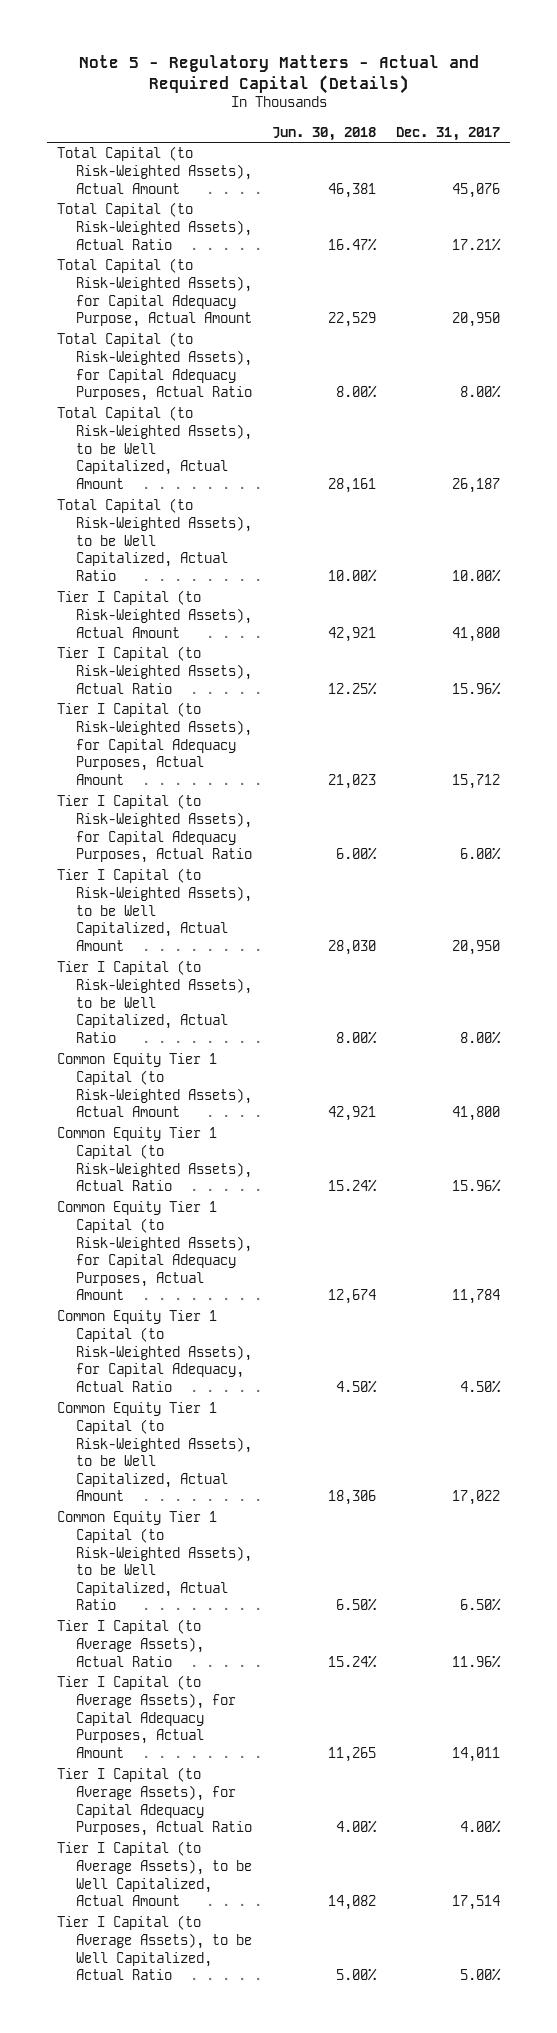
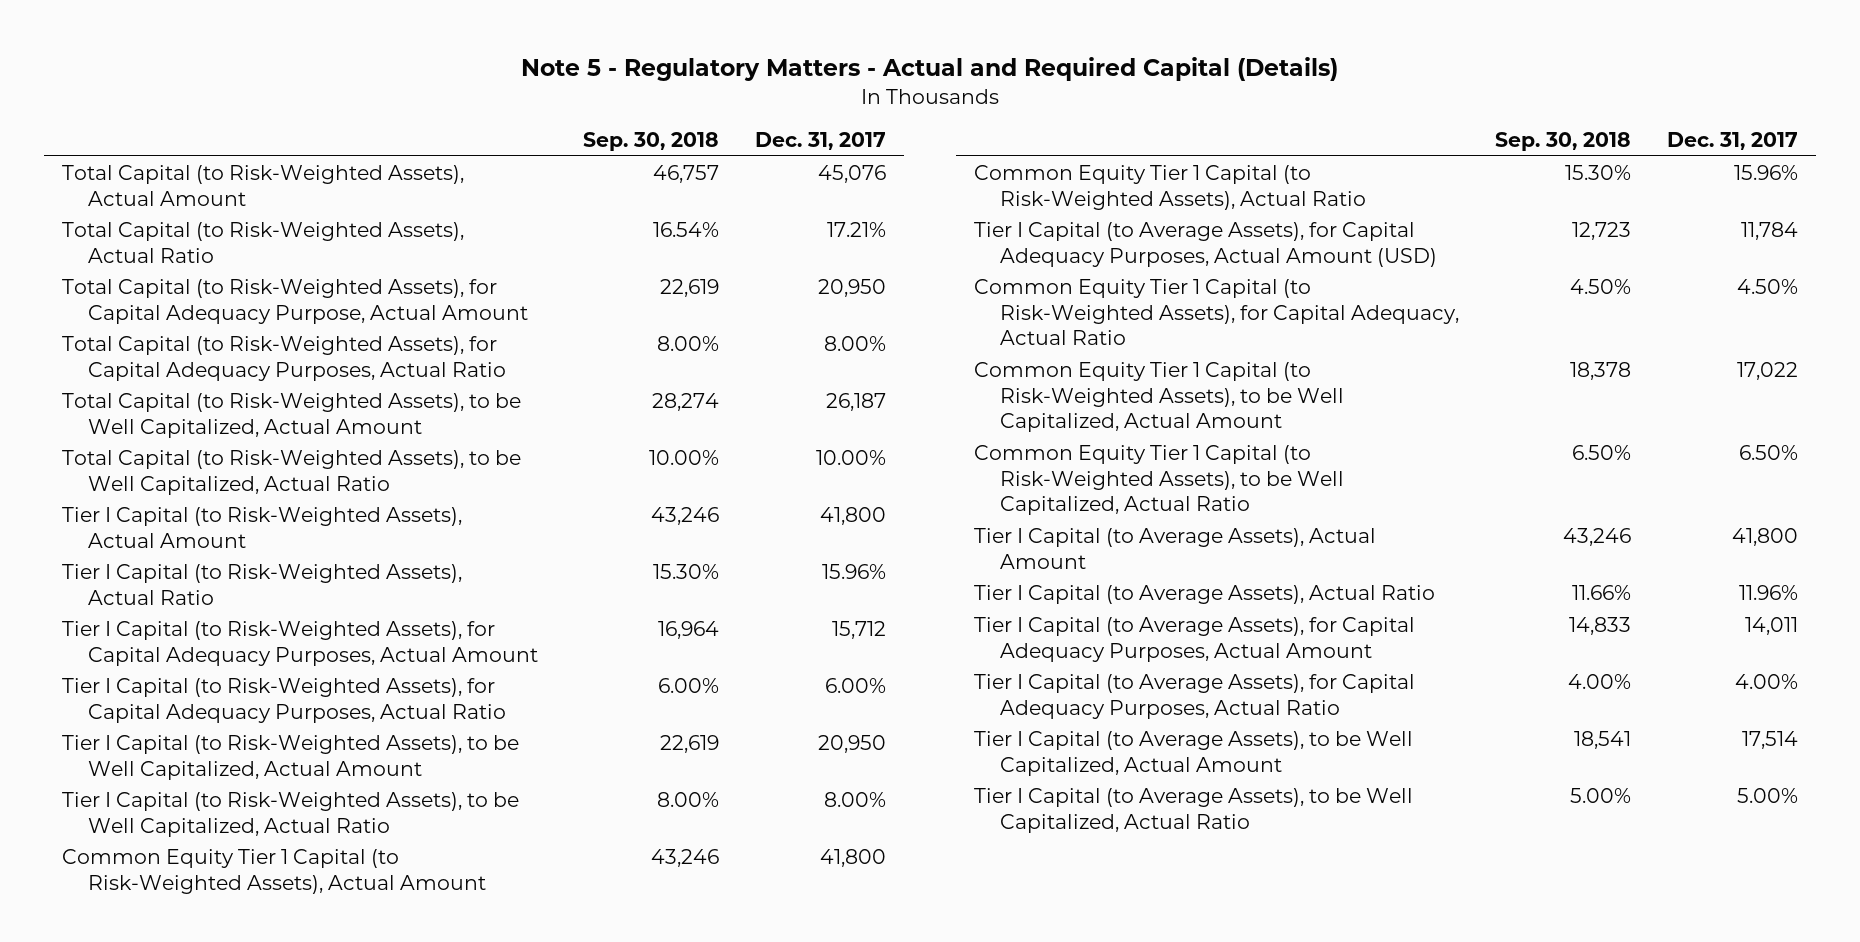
- | Jun. 30, 2018 | Dec. 31, 2017
+ | Sep. 30, 2018 | Dec. 31, 2017
- Common Equity Tier 1 Capital (to Risk-Weighted Assets), for Capital Adequacy Purposes, Actual Amount | 12,674 | 11,784
+ Tier I Capital (to Average Assets), for Capital Adequacy Purposes, Actual Amount (USD) | 12,723 | 11,784
+ Tier I Capital (to Average Assets), Actual Amount | 43,246 | 41,800

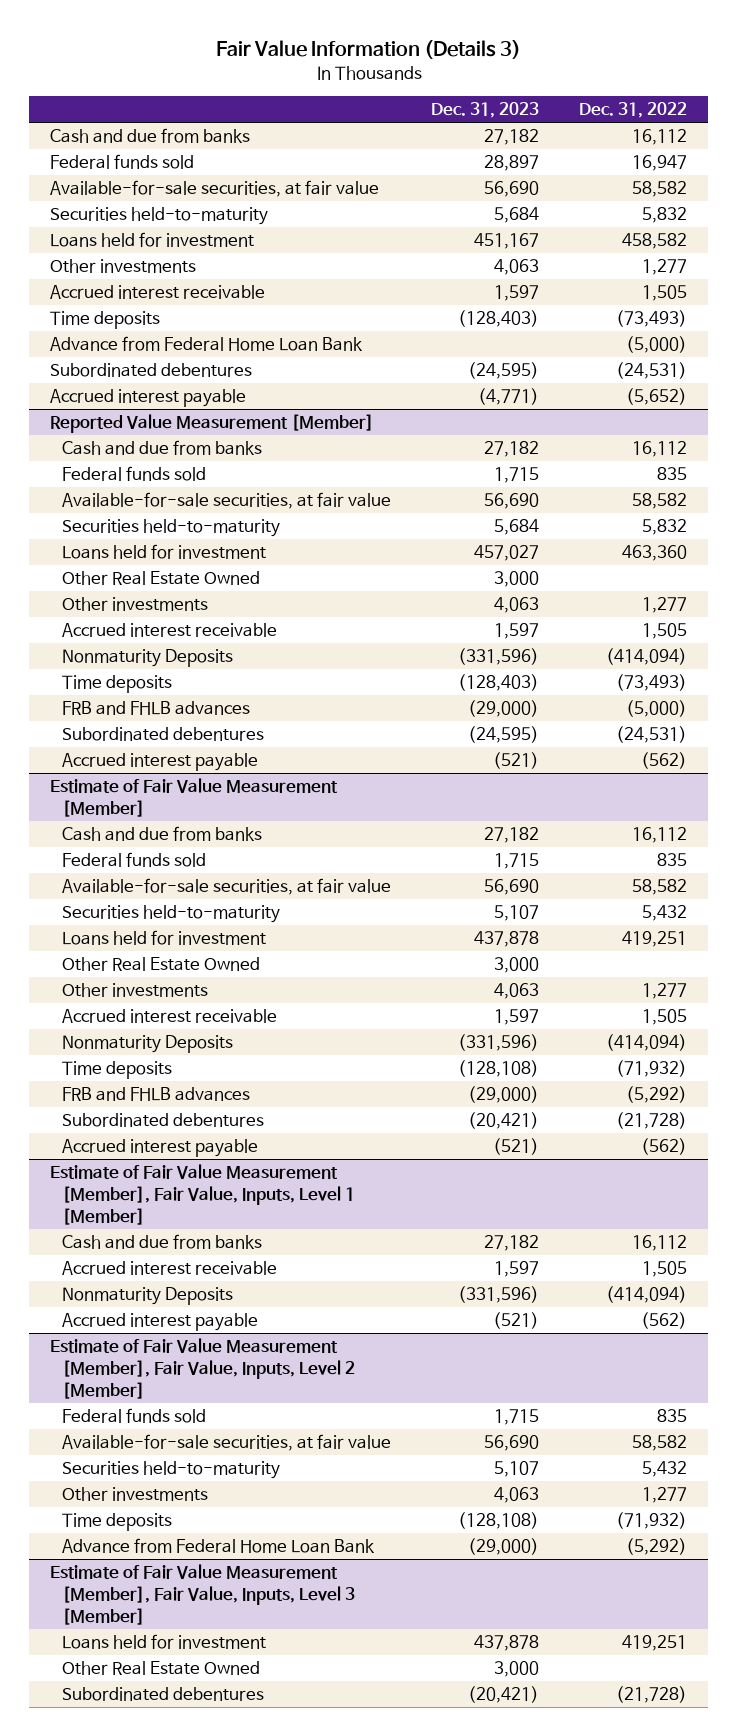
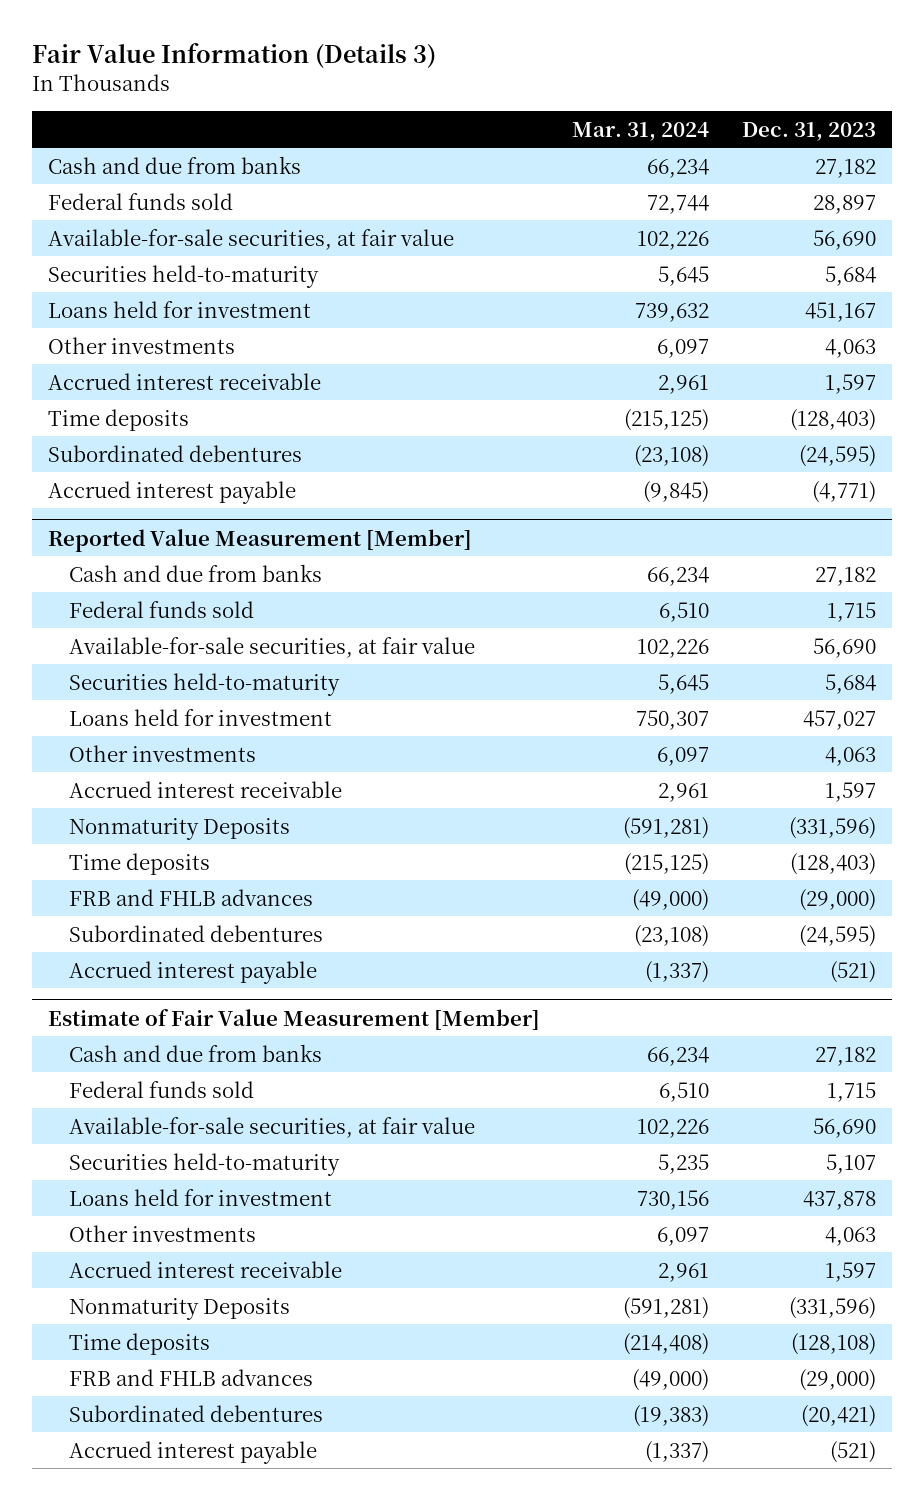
- | Dec. 31, 2023 | Dec. 31, 2022
+ | Mar. 31, 2024 | Dec. 31, 2023
- Advance from Federal Home Loan Bank | | (5,000)
@ Reported Value Measurement [Member]
- Other Real Estate Owned | 3,000 |
@ Estimate of Fair Value Measurement [Member]
- Other Real Estate Owned | 3,000 |
- Estimate of Fair Value Measurement [Member], Fair Value, Inputs, Level 1 [Member]
- Cash and due from banks | 27,182 | 16,112
- Accrued interest receivable | 1,597 | 1,505
- Nonmaturity Deposits | (331,596) | (414,094)
- Accrued interest payable | (521) | (562)
- Estimate of Fair Value Measurement [Member], Fair Value, Inputs, Level 2 [Member]
- Federal funds sold | 1,715 | 835
- Available-for-sale securities, at fair value | 56,690 | 58,582
- Securities held-to-maturity | 5,107 | 5,432
- Other investments | 4,063 | 1,277
- Time deposits | (128,108) | (71,932)
- Advance from Federal Home Loan Bank | (29,000) | (5,292)
- Estimate of Fair Value Measurement [Member], Fair Value, Inputs, Level 3 [Member]
- Loans held for investment | 437,878 | 419,251
- Other Real Estate Owned | 3,000 |
- Subordinated debentures | (20,421) | (21,728)

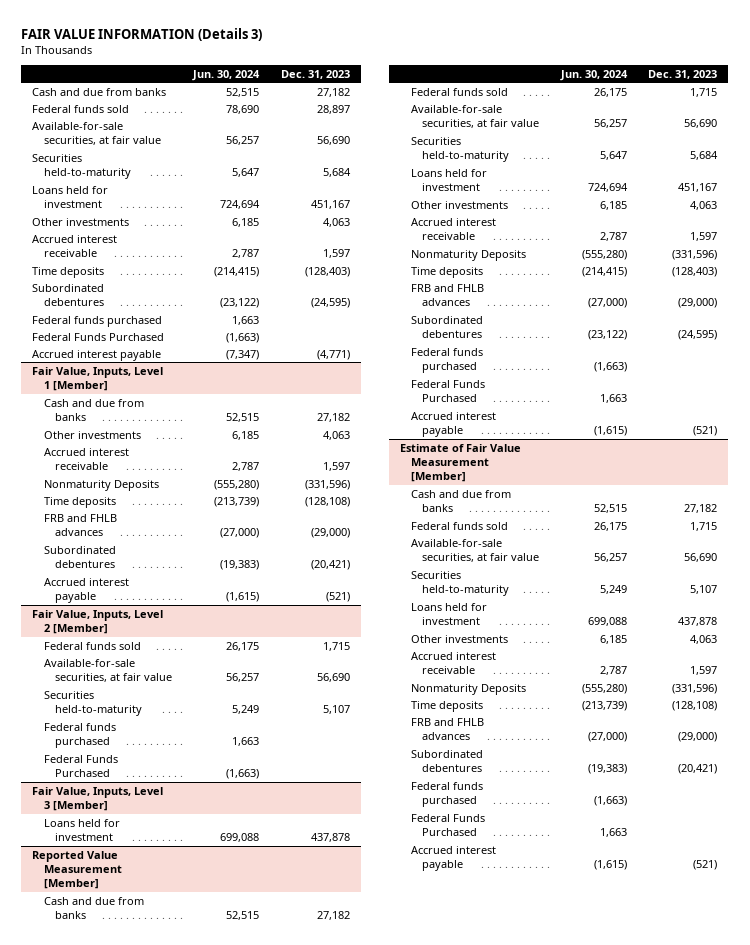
- Fair Value Information (Details 3)
+ FAIR VALUE INFORMATION (Details 3)
- | Mar. 31, 2024 | Dec. 31, 2023
+ | Jun. 30, 2024 | Dec. 31, 2023
+ Federal funds purchased | 1,663 |
+ Federal Funds Purchased | (1,663) |
+ Fair Value, Inputs, Level 1 [Member]
+ Cash and due from banks | 52,515 | 27,182
+ Other investments | 6,185 | 4,063
+ Accrued interest receivable | 2,787 | 1,597
+ Nonmaturity Deposits | (555,280) | (331,596)
+ Time deposits | (213,739) | (128,108)
+ FRB and FHLB advances | (27,000) | (29,000)
+ Subordinated debentures | (19,383) | (20,421)
+ Accrued interest payable | (1,615) | (521)
+ Fair Value, Inputs, Level 2 [Member]
+ Federal funds sold | 26,175 | 1,715
+ Available-for-sale securities, at fair value | 56,257 | 56,690
+ Securities held-to-maturity | 5,249 | 5,107
+ Federal funds purchased | 1,663 |
+ Federal Funds Purchased | (1,663) |
+ Fair Value, Inputs, Level 3 [Member]
+ Loans held for investment | 699,088 | 437,878
@ Reported Value Measurement [Member]
- Loans held for investment | 750,307 | 457,027
+ Loans held for investment | 724,694 | 451,167
+ Federal funds purchased | (1,663) |
+ Federal Funds Purchased | 1,663 |
@ Estimate of Fair Value Measurement [Member]
+ Federal funds purchased | (1,663) |
+ Federal Funds Purchased | 1,663 |

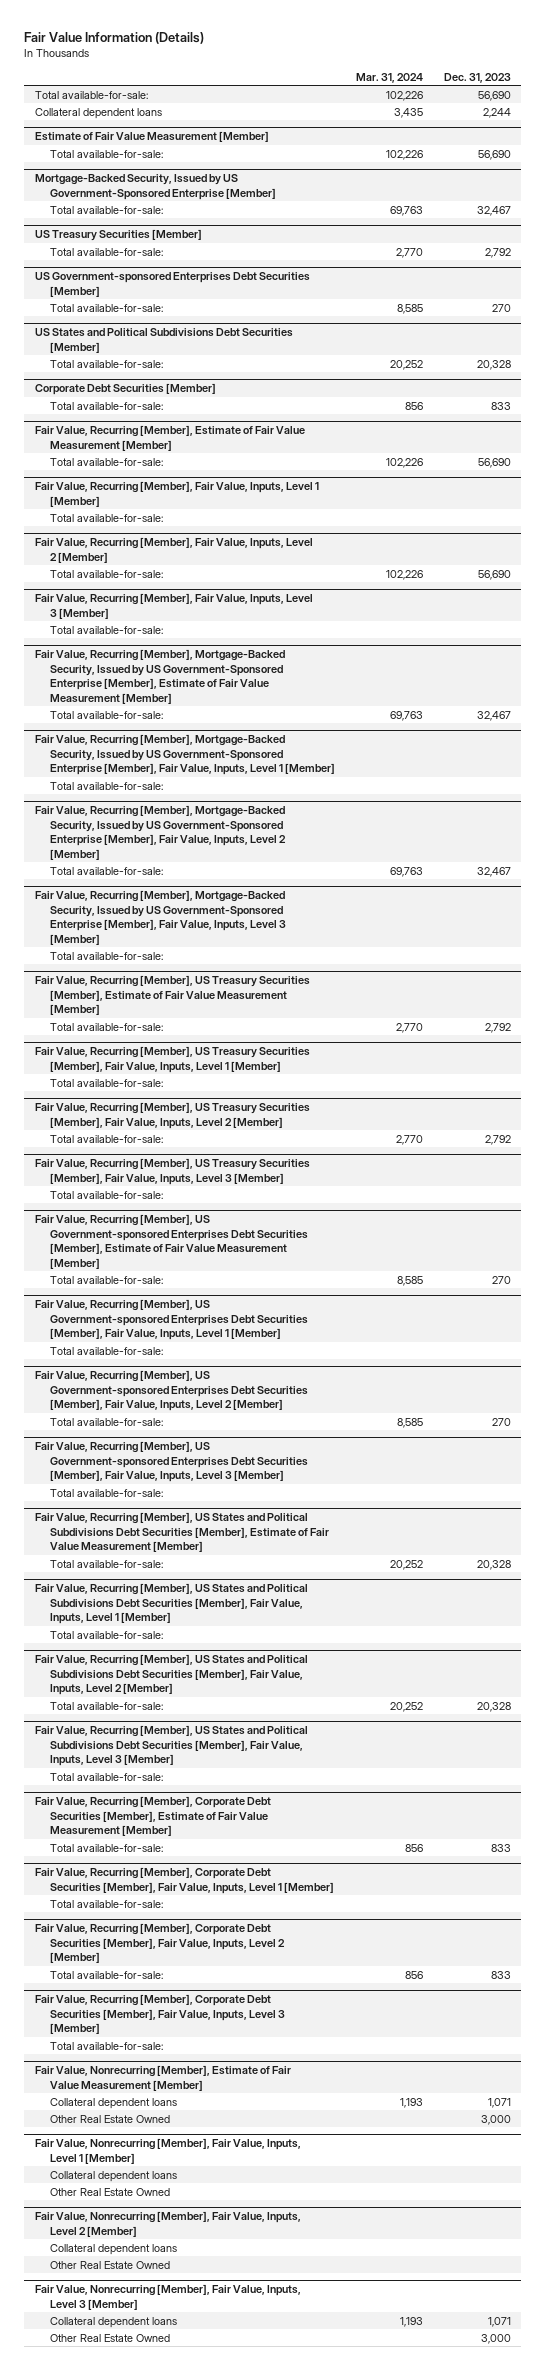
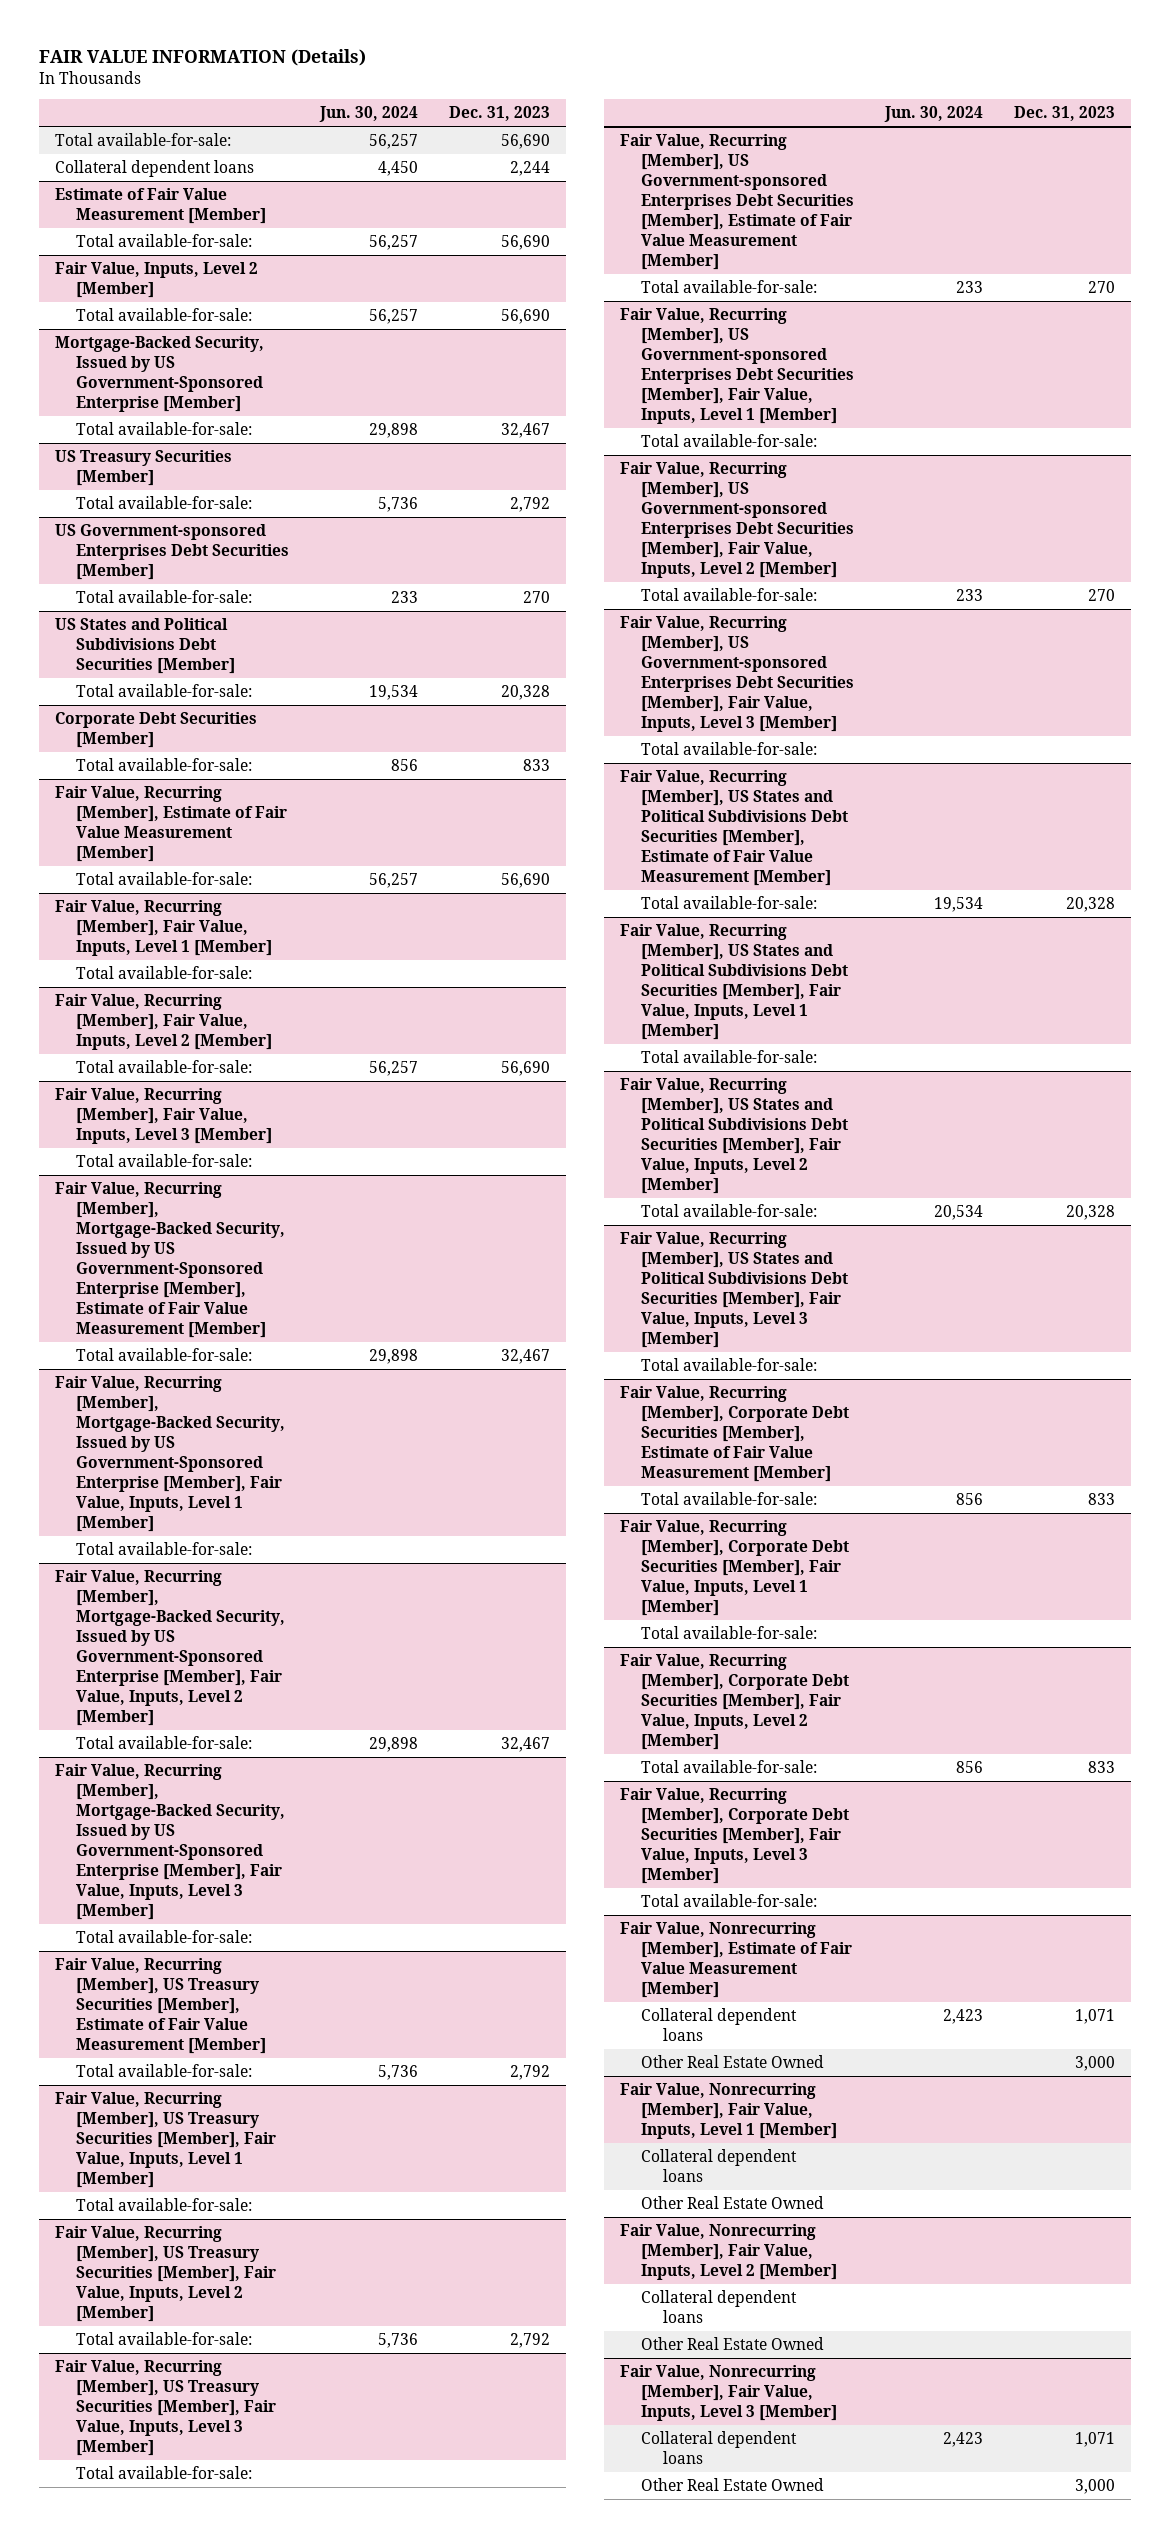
- Fair Value Information (Details)
+ FAIR VALUE INFORMATION (Details)
- | Mar. 31, 2024 | Dec. 31, 2023
+ | Jun. 30, 2024 | Dec. 31, 2023
+ Fair Value, Inputs, Level 2 [Member]
+ Total available-for-sale: | 56,257 | 56,690

